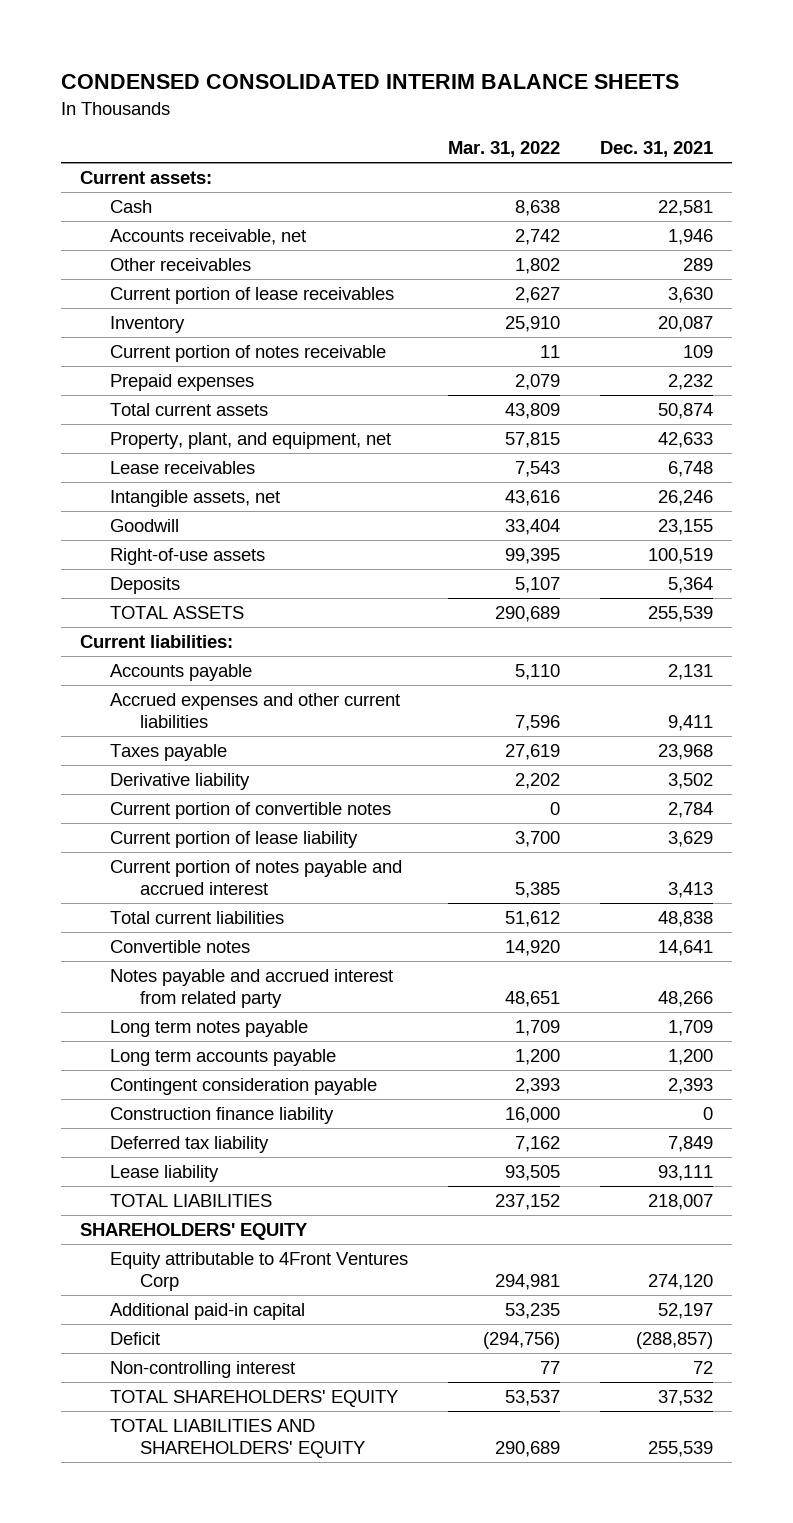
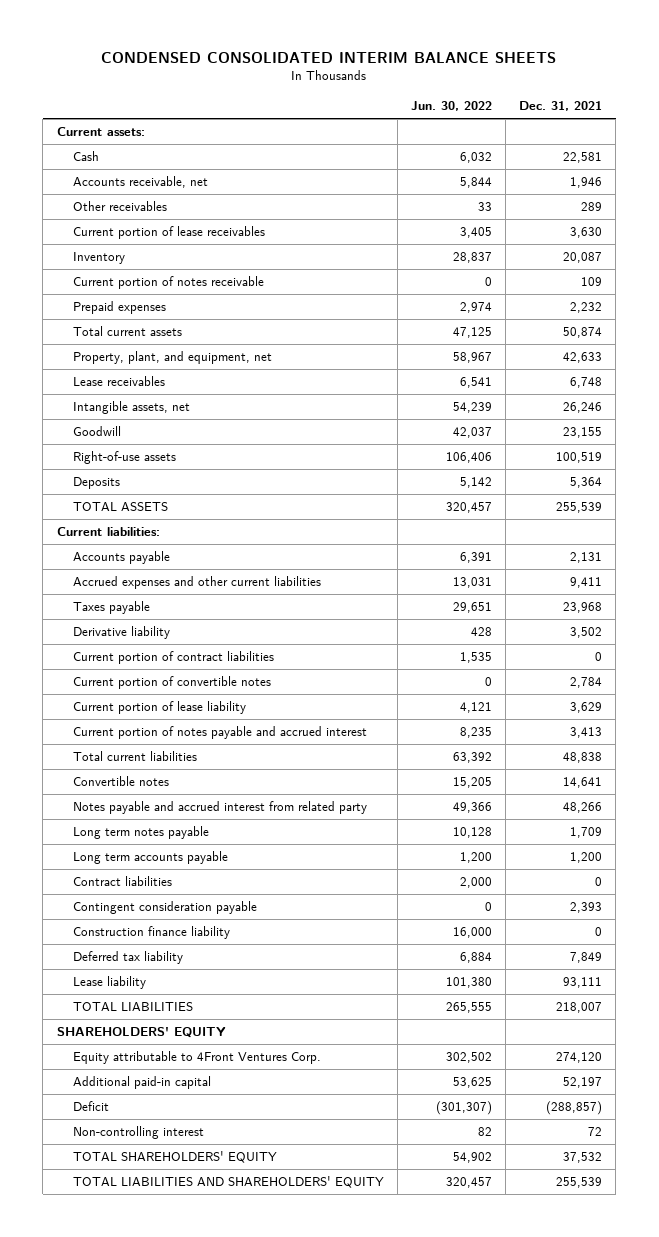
- | Mar. 31, 2022 | Dec. 31, 2021
+ | Jun. 30, 2022 | Dec. 31, 2021
+ Current portion of contract liabilities | 1,535 | 0
+ Contract liabilities | 2,000 | 0
- Equity attributable to 4Front Ventures Corp | 294,981 | 274,120
+ Equity attributable to 4Front Ventures Corp. | 302,502 | 274,120

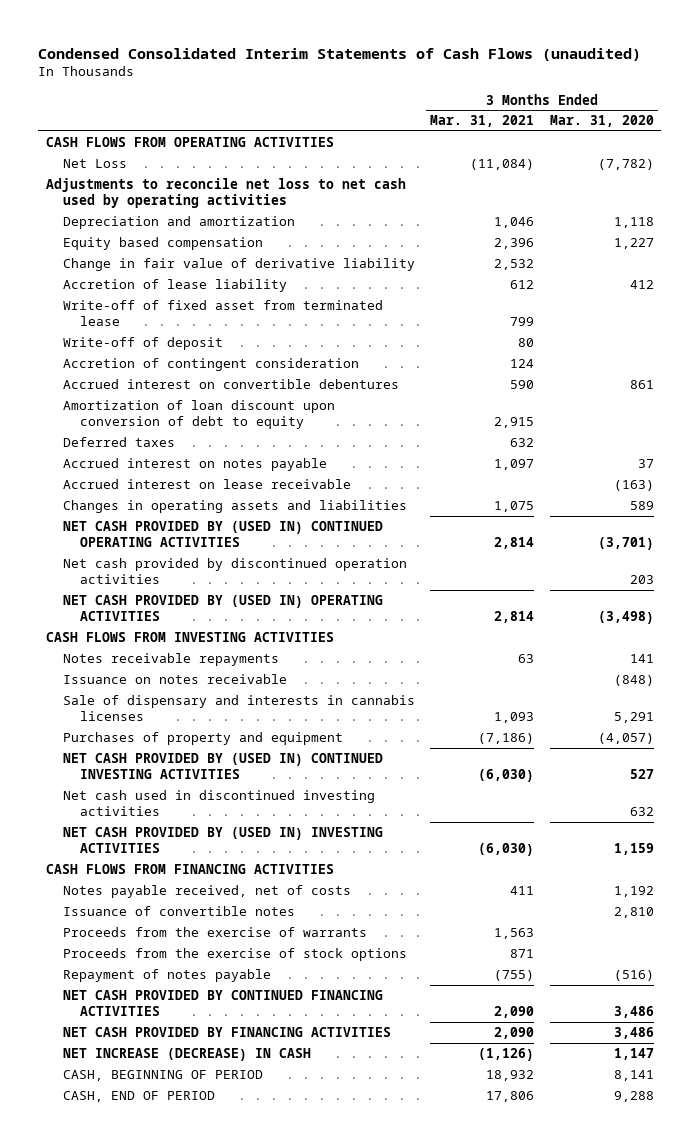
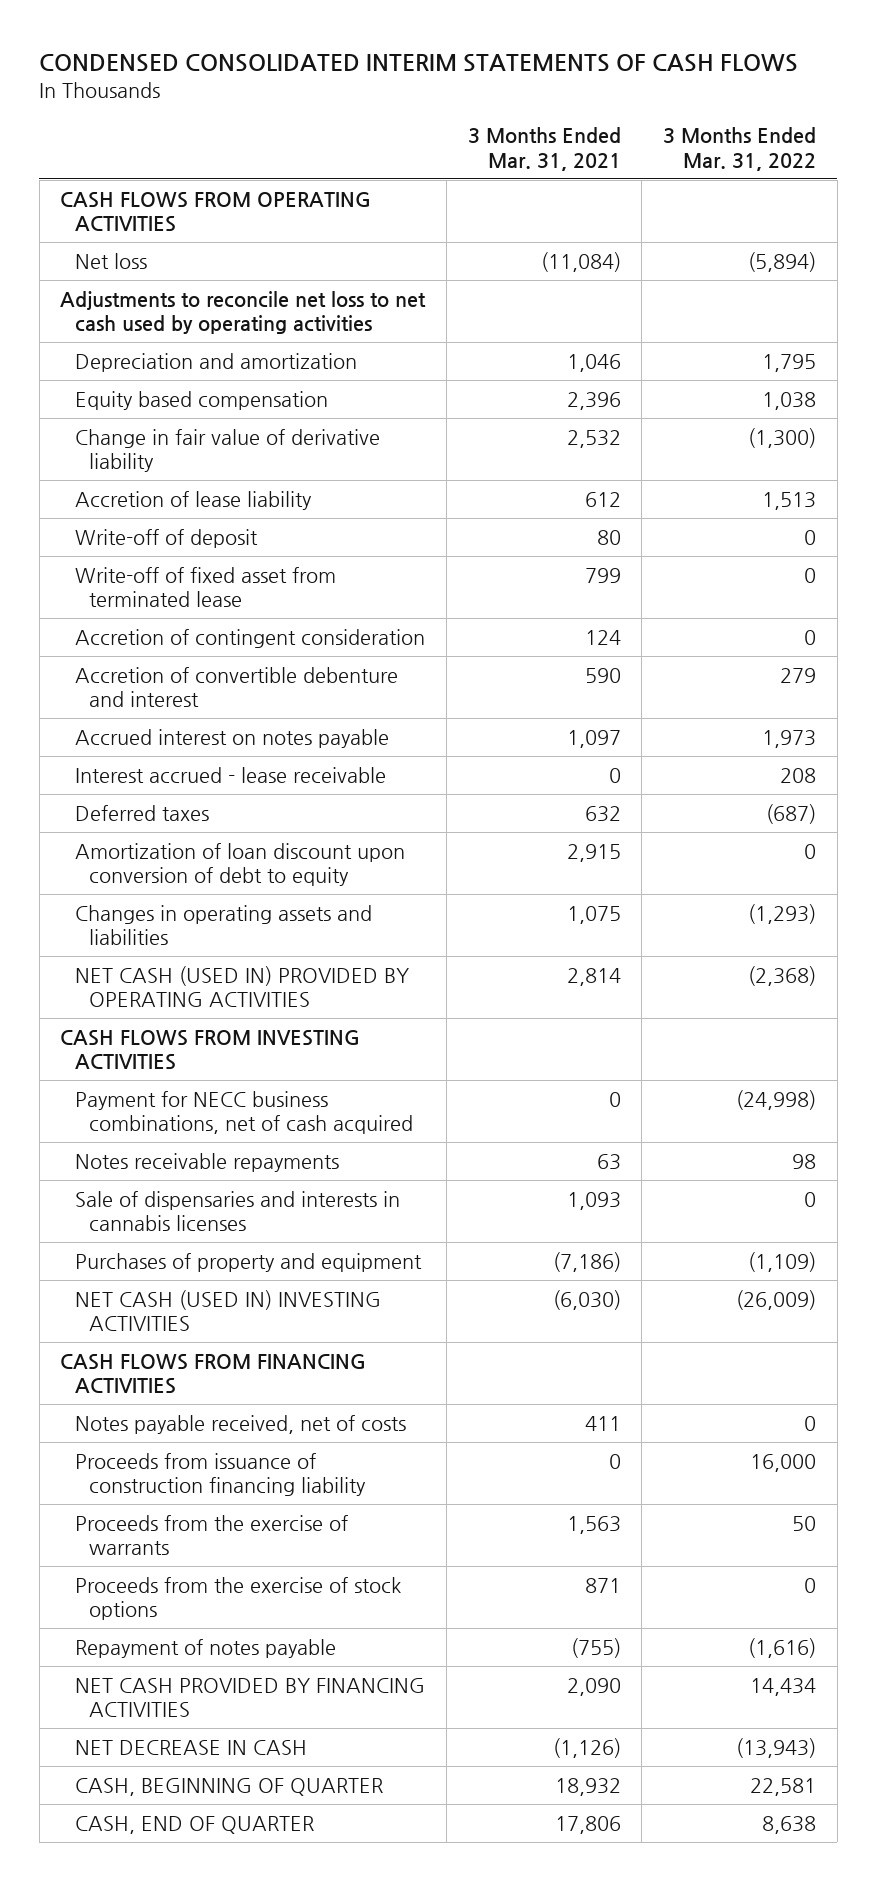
- Condensed Consolidated Interim Statements of Cash Flows (unaudited)
+ CONDENSED CONSOLIDATED INTERIM STATEMENTS OF CASH FLOWS
- | 3 Months Ended Mar. 31, 2021 | 3 Months Ended Mar. 31, 2020
+ | 3 Months Ended Mar. 31, 2021 | 3 Months Ended Mar. 31, 2022
- Net Loss | (11,084) | (7,782)
+ Net loss | (11,084) | (5,894)
moved down: Write-off of fixed asset from terminated lease | 799 | 0
- Accrued interest on convertible debentures | 590 | 861
+ Accretion of convertible debenture and interest | 590 | 279
- Accrued interest on lease receivable | | (163)
+ Interest accrued - lease receivable | 0 | 208
moved down: Deferred taxes | 632 | (687)
moved down: Amortization of loan discount upon conversion of debt to equity | 2,915 | 0
- NET CASH PROVIDED BY (USED IN) CONTINUED OPERATING ACTIVITIES | 2,814 | (3,701)
- Net cash provided by discontinued operation activities | | 203
- NET CASH PROVIDED BY (USED IN) OPERATING ACTIVITIES | 2,814 | (3,498)
+ NET CASH (USED IN) PROVIDED BY OPERATING ACTIVITIES | 2,814 | (2,368)
+ Payment for NECC business combinations, net of cash acquired | 0 | (24,998)
- Issuance on notes receivable | | (848)
- Sale of dispensary and interests in cannabis licenses | 1,093 | 5,291
+ Sale of dispensaries and interests in cannabis licenses | 1,093 | 0
- NET CASH PROVIDED BY (USED IN) CONTINUED INVESTING ACTIVITIES | (6,030) | 527
- Net cash used in discontinued investing activities | | 632
- NET CASH PROVIDED BY (USED IN) INVESTING ACTIVITIES | (6,030) | 1,159
+ NET CASH (USED IN) INVESTING ACTIVITIES | (6,030) | (26,009)
- Issuance of convertible notes | | 2,810
+ Proceeds from issuance of construction financing liability | 0 | 16,000
- NET CASH PROVIDED BY CONTINUED FINANCING ACTIVITIES | 2,090 | 3,486
- NET INCREASE (DECREASE) IN CASH | (1,126) | 1,147
- CASH, BEGINNING OF PERIOD | 18,932 | 8,141
- CASH, END OF PERIOD | 17,806 | 9,288
+ NET DECREASE IN CASH | (1,126) | (13,943)
+ CASH, BEGINNING OF QUARTER | 18,932 | 22,581
+ CASH, END OF QUARTER | 17,806 | 8,638

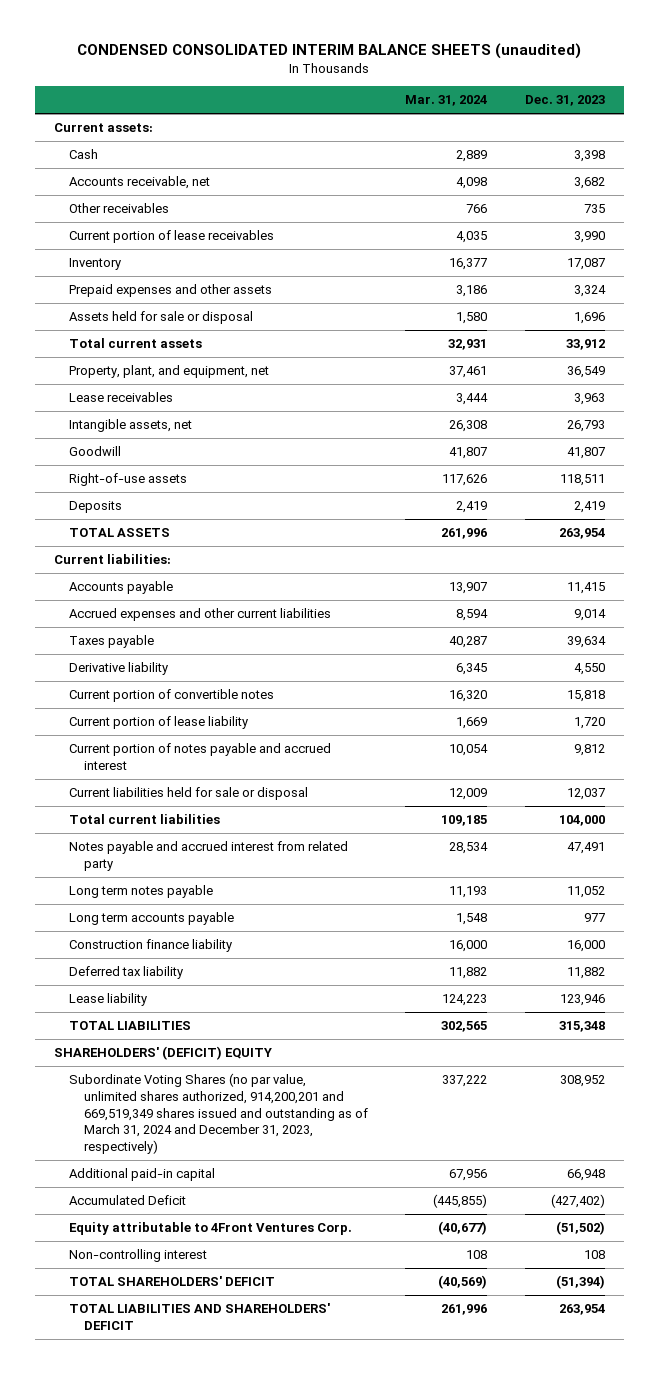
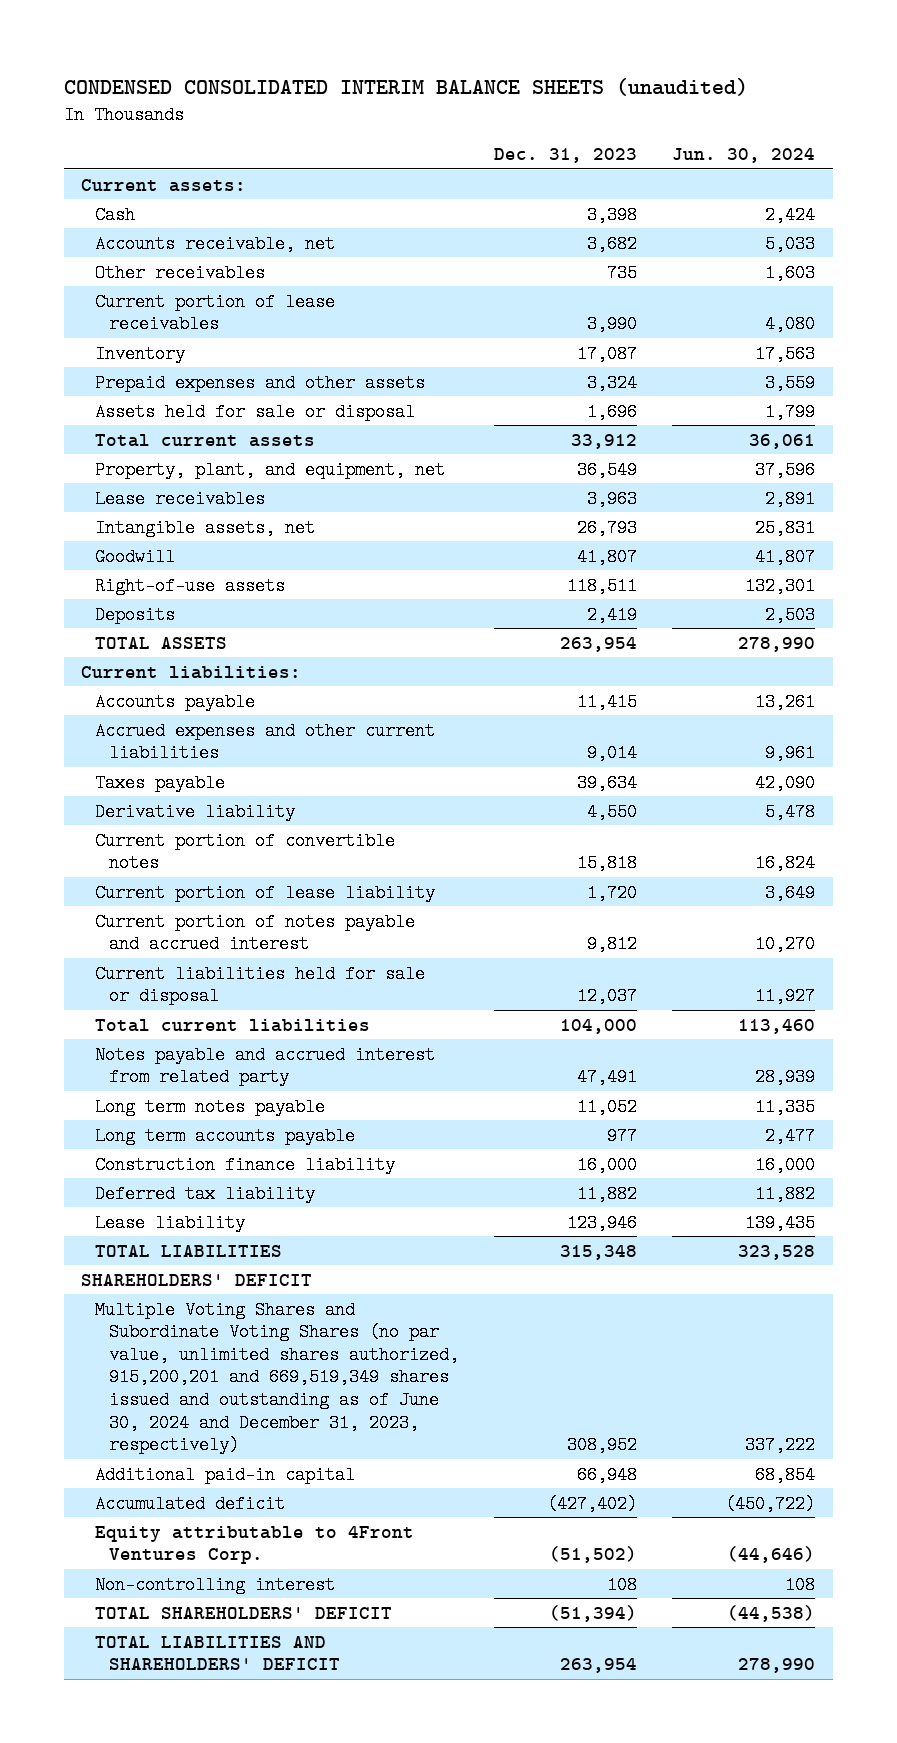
- | Mar. 31, 2024 | Dec. 31, 2023
+ | Dec. 31, 2023 | Jun. 30, 2024
- SHAREHOLDERS' (DEFICIT) EQUITY
- Subordinate Voting Shares (no par value, unlimited shares authorized, 914,200,201 and 669,519,349 shares issued and outstanding as of March 31, 2024 and December 31, 2023, respectively) | 337,222 | 308,952
+ SHAREHOLDERS' DEFICIT
+ Multiple Voting Shares and Subordinate Voting Shares (no par value, unlimited shares authorized, 915,200,201 and 669,519,349 shares issued and outstanding as of June 30, 2024 and December 31, 2023, respectively) | 308,952 | 337,222
- Accumulated Deficit | (445,855) | (427,402)
+ Accumulated deficit | (427,402) | (450,722)

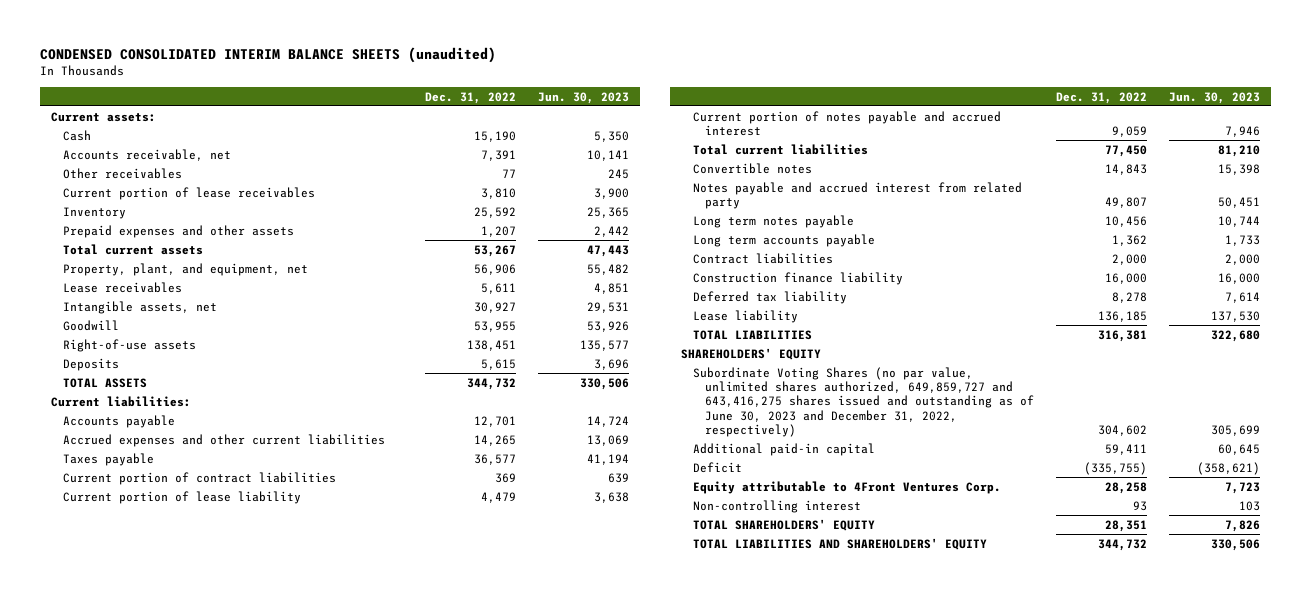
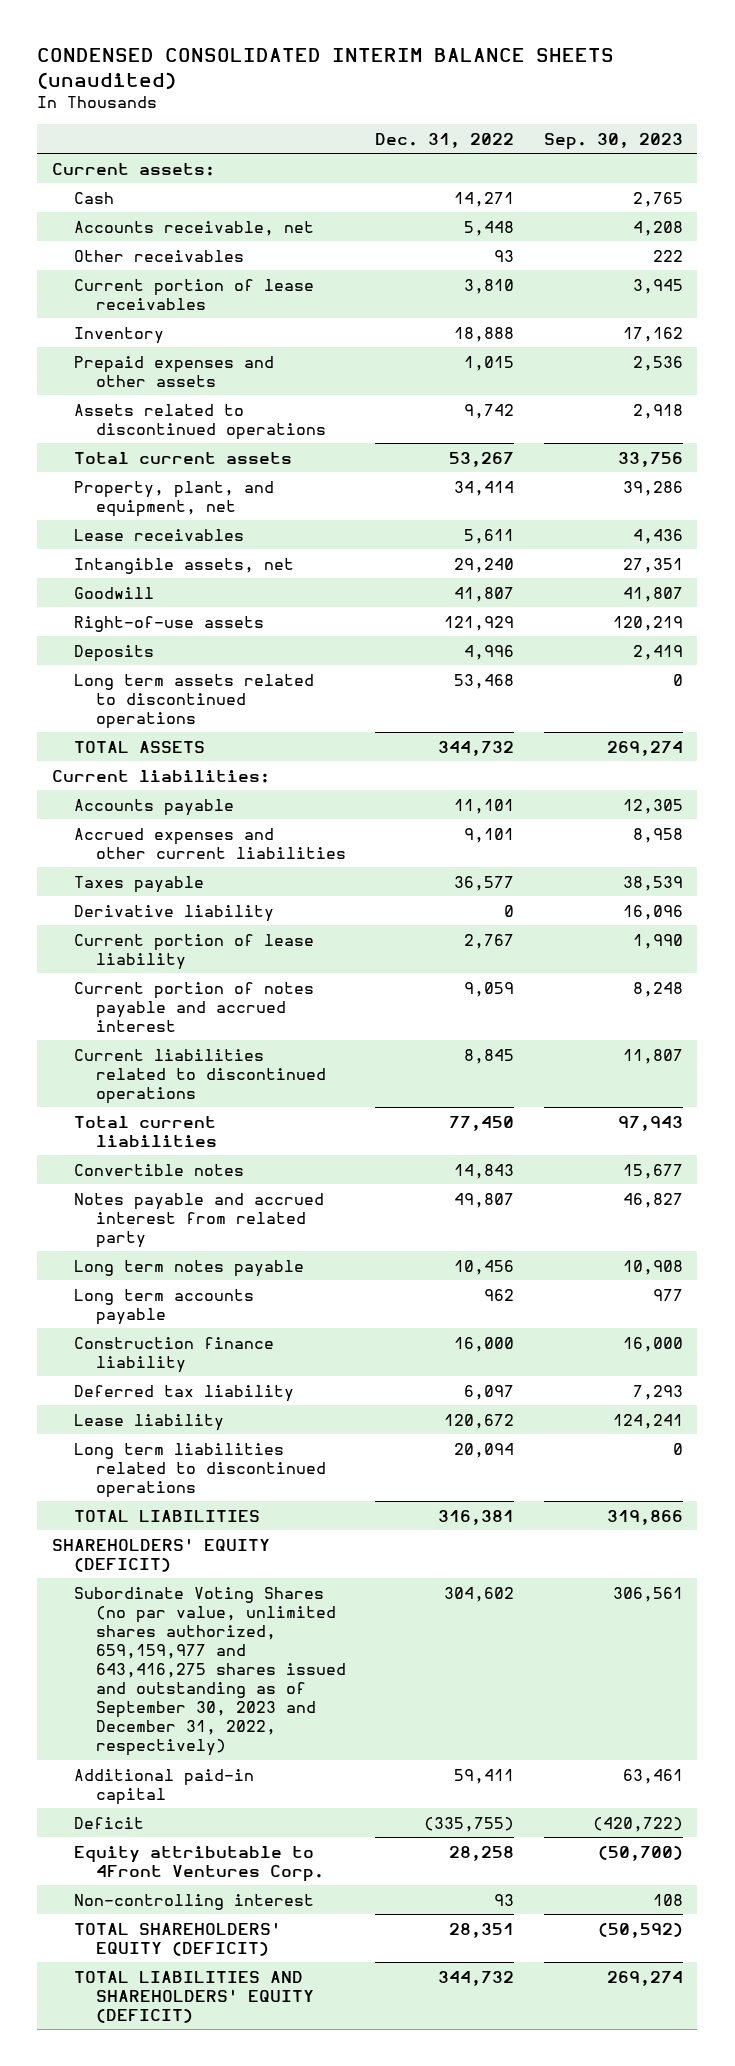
- | Dec. 31, 2022 | Jun. 30, 2023
+ | Dec. 31, 2022 | Sep. 30, 2023
- Cash | 15,190 | 5,350
- Accounts receivable, net | 7,391 | 10,141
- Other receivables | 77 | 245
+ Cash | 14,271 | 2,765
+ Accounts receivable, net | 5,448 | 4,208
+ Other receivables | 93 | 222
- Inventory | 25,592 | 25,365
- Prepaid expenses and other assets | 1,207 | 2,442
+ Inventory | 18,888 | 17,162
+ Prepaid expenses and other assets | 1,015 | 2,536
+ Assets related to discontinued operations | 9,742 | 2,918
- Property, plant, and equipment, net | 56,906 | 55,482
+ Property, plant, and equipment, net | 34,414 | 39,286
- Intangible assets, net | 30,927 | 29,531
- Goodwill | 53,955 | 53,926
- Right-of-use assets | 138,451 | 135,577
- Deposits | 5,615 | 3,696
+ Intangible assets, net | 29,240 | 27,351
+ Goodwill | 41,807 | 41,807
+ Right-of-use assets | 121,929 | 120,219
+ Deposits | 4,996 | 2,419
+ Long term assets related to discontinued operations | 53,468 | 0
- Accounts payable | 12,701 | 14,724
- Accrued expenses and other current liabilities | 14,265 | 13,069
+ Accounts payable | 11,101 | 12,305
+ Accrued expenses and other current liabilities | 9,101 | 8,958
- Current portion of contract liabilities | 369 | 639
- Current portion of lease liability | 4,479 | 3,638
+ Derivative liability | 0 | 16,096
+ Current portion of lease liability | 2,767 | 1,990
+ Current liabilities related to discontinued operations | 8,845 | 11,807
- Long term accounts payable | 1,362 | 1,733
- Contract liabilities | 2,000 | 2,000
+ Long term accounts payable | 962 | 977
- Deferred tax liability | 8,278 | 7,614
- Lease liability | 136,185 | 137,530
+ Deferred tax liability | 6,097 | 7,293
+ Lease liability | 120,672 | 124,241
+ Long term liabilities related to discontinued operations | 20,094 | 0
- SHAREHOLDERS' EQUITY
- Subordinate Voting Shares (no par value, unlimited shares authorized, 649,859,727 and 643,416,275 shares issued and outstanding as of June 30, 2023 and December 31, 2022, respectively) | 304,602 | 305,699
+ SHAREHOLDERS' EQUITY (DEFICIT)
+ Subordinate Voting Shares (no par value, unlimited shares authorized, 659,159,977 and 643,416,275 shares issued and outstanding as of September 30, 2023 and December 31, 2022, respectively) | 304,602 | 306,561
- TOTAL SHAREHOLDERS' EQUITY | 28,351 | 7,826
- TOTAL LIABILITIES AND SHAREHOLDERS' EQUITY | 344,732 | 330,506
+ TOTAL SHAREHOLDERS' EQUITY (DEFICIT) | 28,351 | (50,592)
+ TOTAL LIABILITIES AND SHAREHOLDERS' EQUITY (DEFICIT) | 344,732 | 269,274

